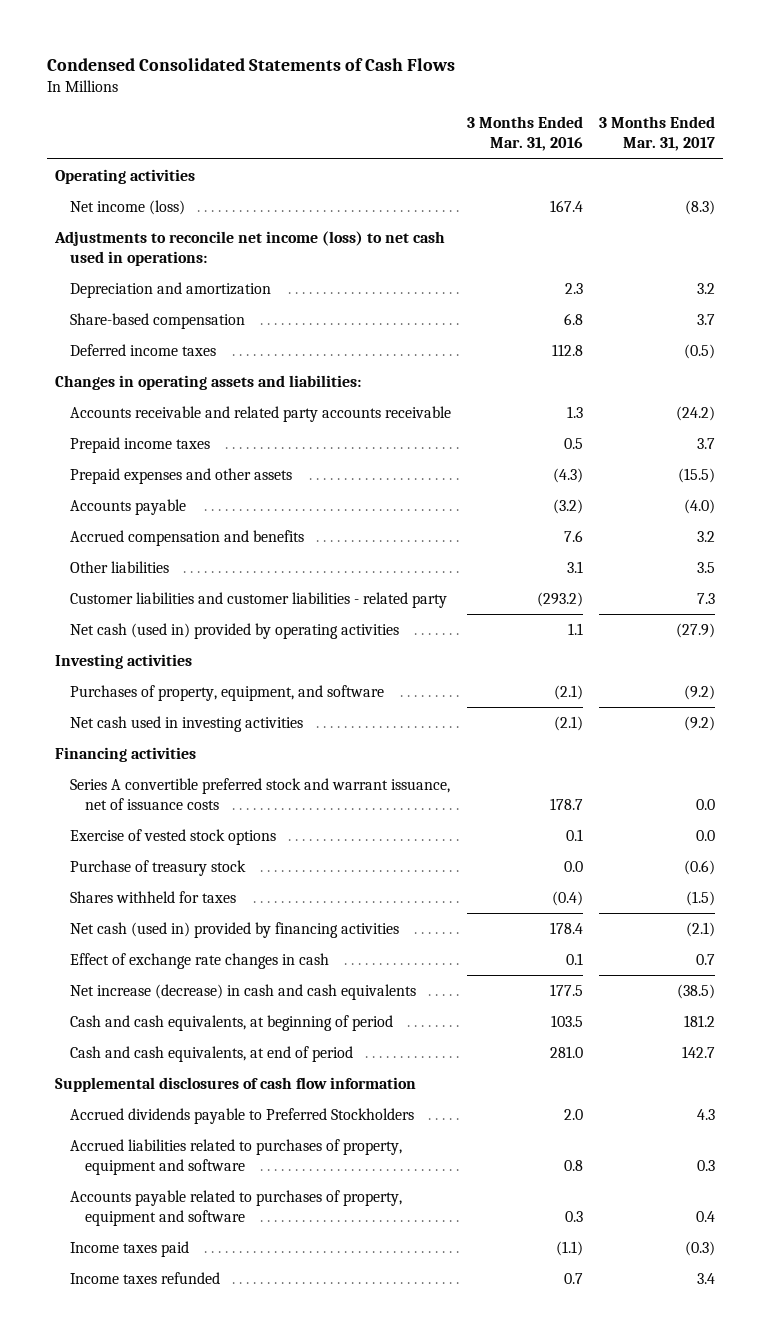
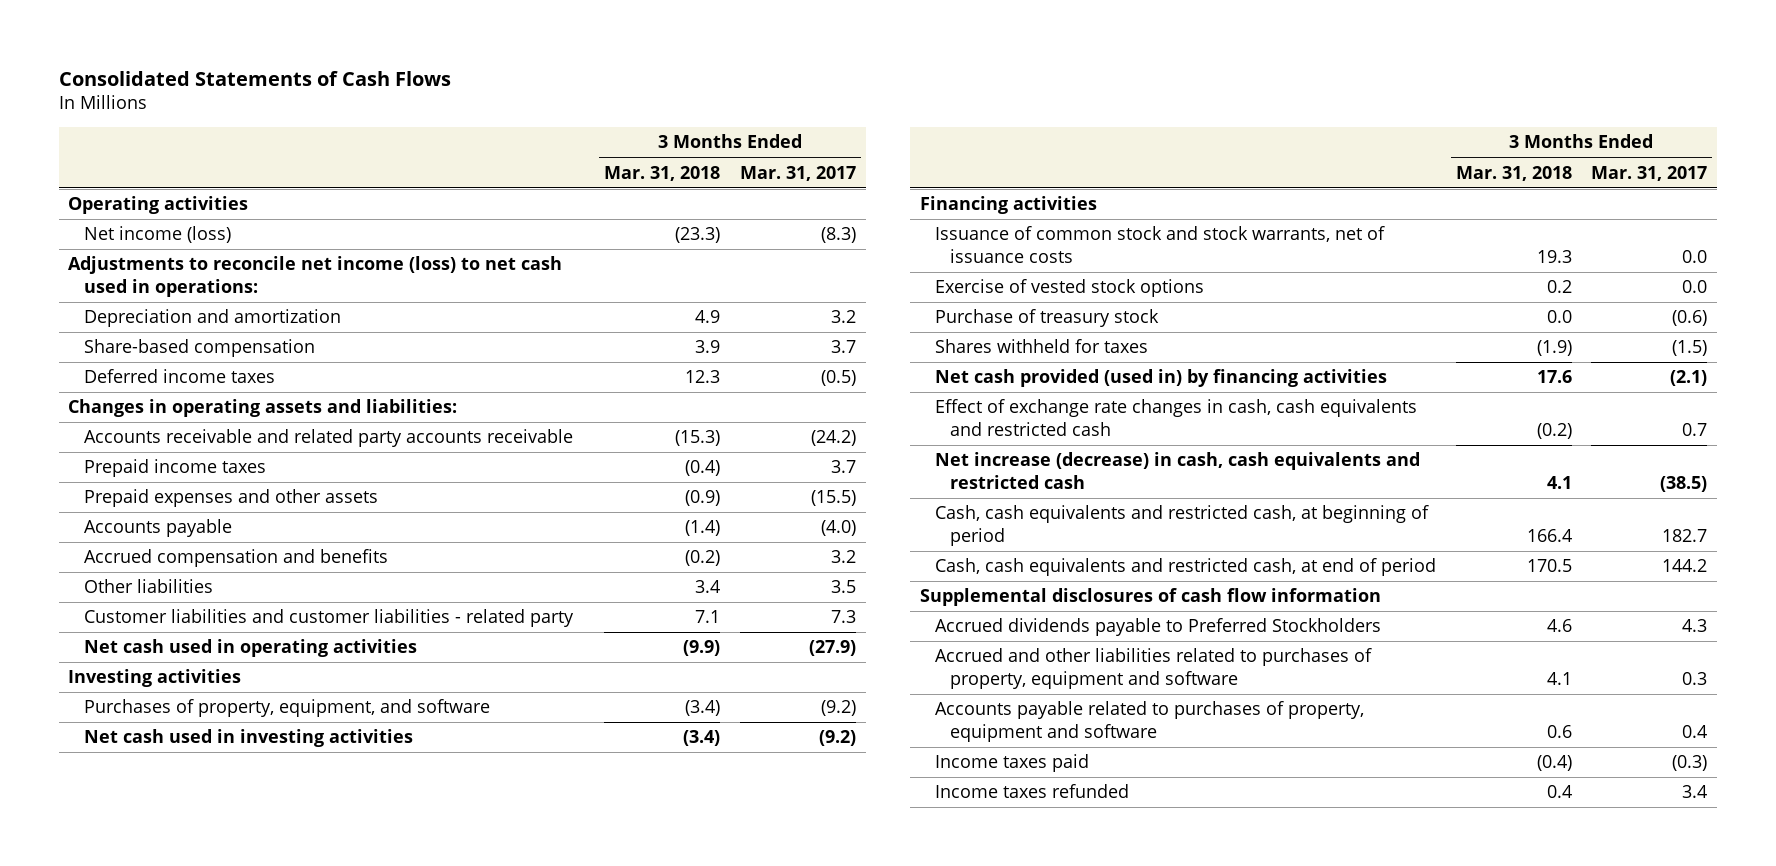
- Condensed Consolidated Statements of Cash Flows
+ Consolidated Statements of Cash Flows
- | 3 Months Ended Mar. 31, 2016 | 3 Months Ended Mar. 31, 2017
+ | 3 Months Ended Mar. 31, 2018 | 3 Months Ended Mar. 31, 2017
- Net cash (used in) provided by operating activities | 1.1 | (27.9)
+ Net cash used in operating activities | (9.9) | (27.9)
- Series A convertible preferred stock and warrant issuance, net of issuance costs | 178.7 | 0.0
+ Issuance of common stock and stock warrants, net of issuance costs | 19.3 | 0.0
- Net cash (used in) provided by financing activities | 178.4 | (2.1)
- Effect of exchange rate changes in cash | 0.1 | 0.7
- Net increase (decrease) in cash and cash equivalents | 177.5 | (38.5)
- Cash and cash equivalents, at beginning of period | 103.5 | 181.2
- Cash and cash equivalents, at end of period | 281.0 | 142.7
+ Net cash provided (used in) by financing activities | 17.6 | (2.1)
+ Effect of exchange rate changes in cash, cash equivalents and restricted cash | (0.2) | 0.7
+ Net increase (decrease) in cash, cash equivalents and restricted cash | 4.1 | (38.5)
+ Cash, cash equivalents and restricted cash, at beginning of period | 166.4 | 182.7
+ Cash, cash equivalents and restricted cash, at end of period | 170.5 | 144.2
- Accrued liabilities related to purchases of property, equipment and software | 0.8 | 0.3
+ Accrued and other liabilities related to purchases of property, equipment and software | 4.1 | 0.3

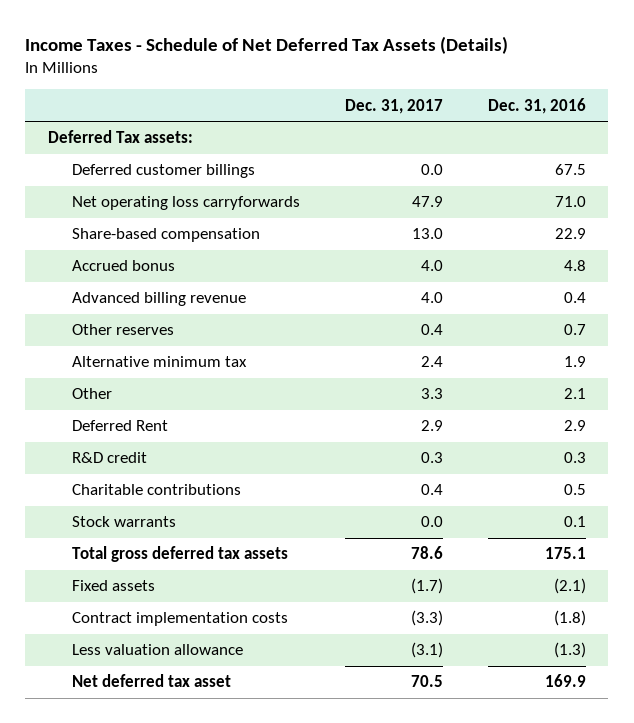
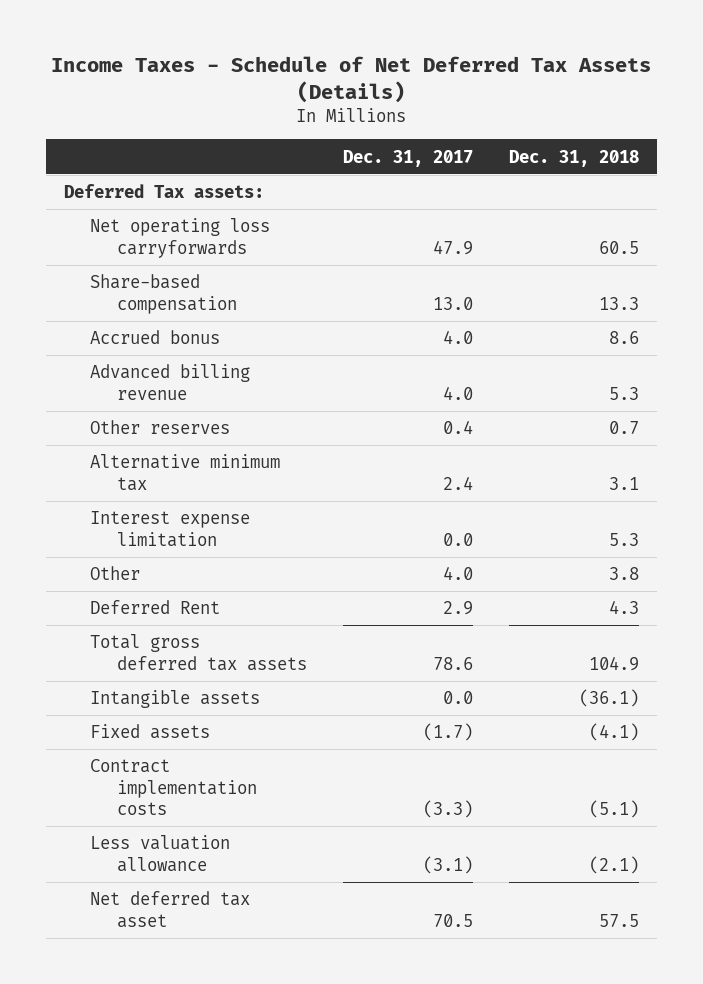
- | Dec. 31, 2017 | Dec. 31, 2016
+ | Dec. 31, 2017 | Dec. 31, 2018
- Deferred customer billings | 0.0 | 67.5
- Other | 3.3 | 2.1
+ Interest expense limitation | 0.0 | 5.3
+ Other | 4.0 | 3.8
- R&D credit | 0.3 | 0.3
- Charitable contributions | 0.4 | 0.5
- Stock warrants | 0.0 | 0.1
+ Intangible assets | 0.0 | (36.1)

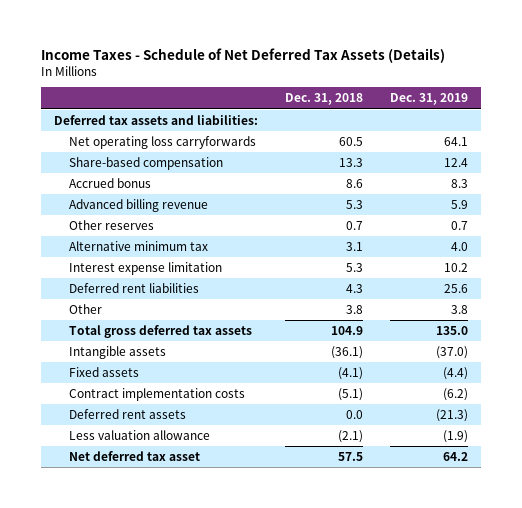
- | Dec. 31, 2017 | Dec. 31, 2018
+ | Dec. 31, 2018 | Dec. 31, 2019
- Deferred Tax assets:
+ Deferred tax assets and liabilities:
+ Deferred rent liabilities | 4.3 | 25.6
- Deferred Rent | 2.9 | 4.3
+ Deferred rent assets | 0.0 | (21.3)

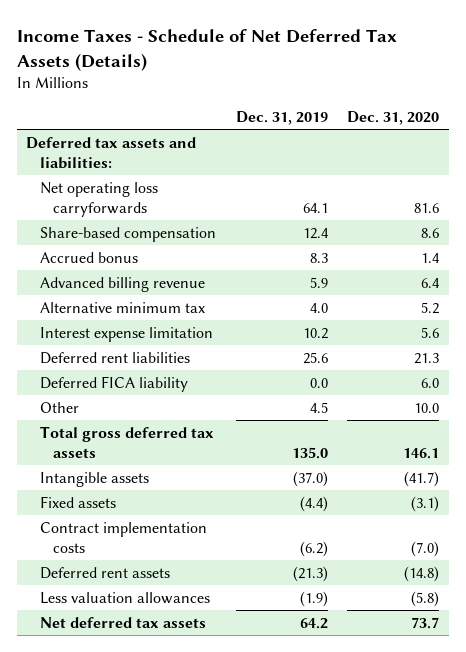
- | Dec. 31, 2018 | Dec. 31, 2019
+ | Dec. 31, 2019 | Dec. 31, 2020
- Other reserves | 0.7 | 0.7
- Other | 3.8 | 3.8
+ Deferred FICA liability | 0.0 | 6.0
+ Other | 4.5 | 10.0
- Less valuation allowance | (2.1) | (1.9)
- Net deferred tax asset | 57.5 | 64.2
+ Less valuation allowances | (1.9) | (5.8)
+ Net deferred tax assets | 64.2 | 73.7

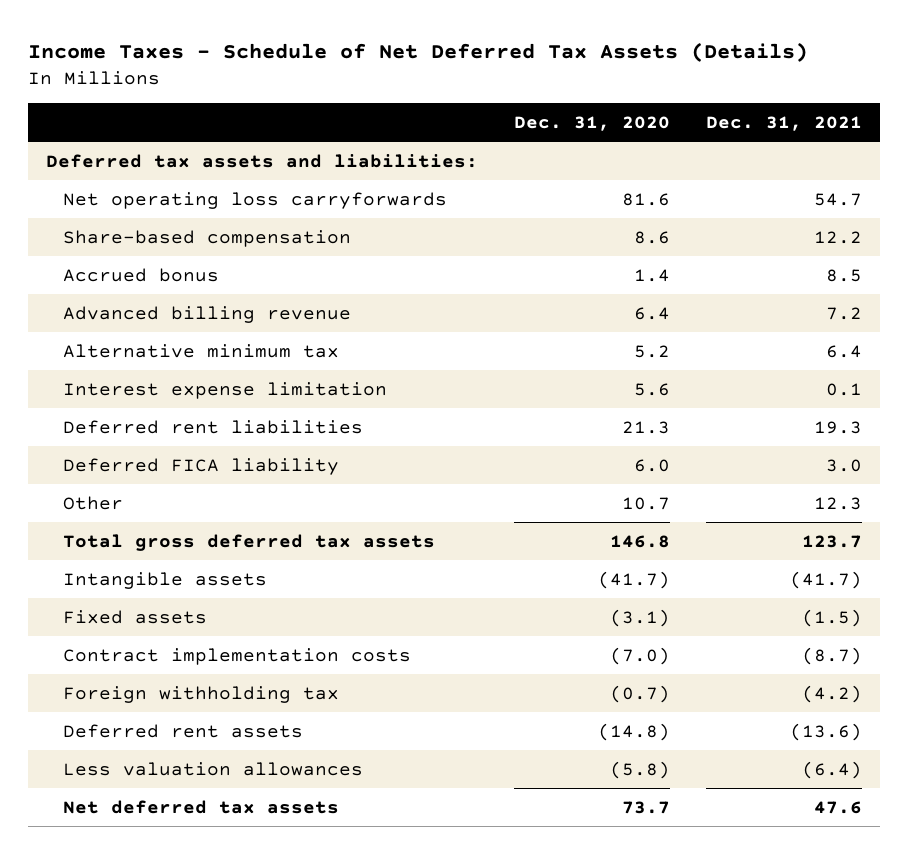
- | Dec. 31, 2019 | Dec. 31, 2020
+ | Dec. 31, 2020 | Dec. 31, 2021
- Other | 4.5 | 10.0
- Total gross deferred tax assets | 135.0 | 146.1
+ Other | 10.7 | 12.3
+ Total gross deferred tax assets | 146.8 | 123.7
+ Foreign withholding tax | (0.7) | (4.2)

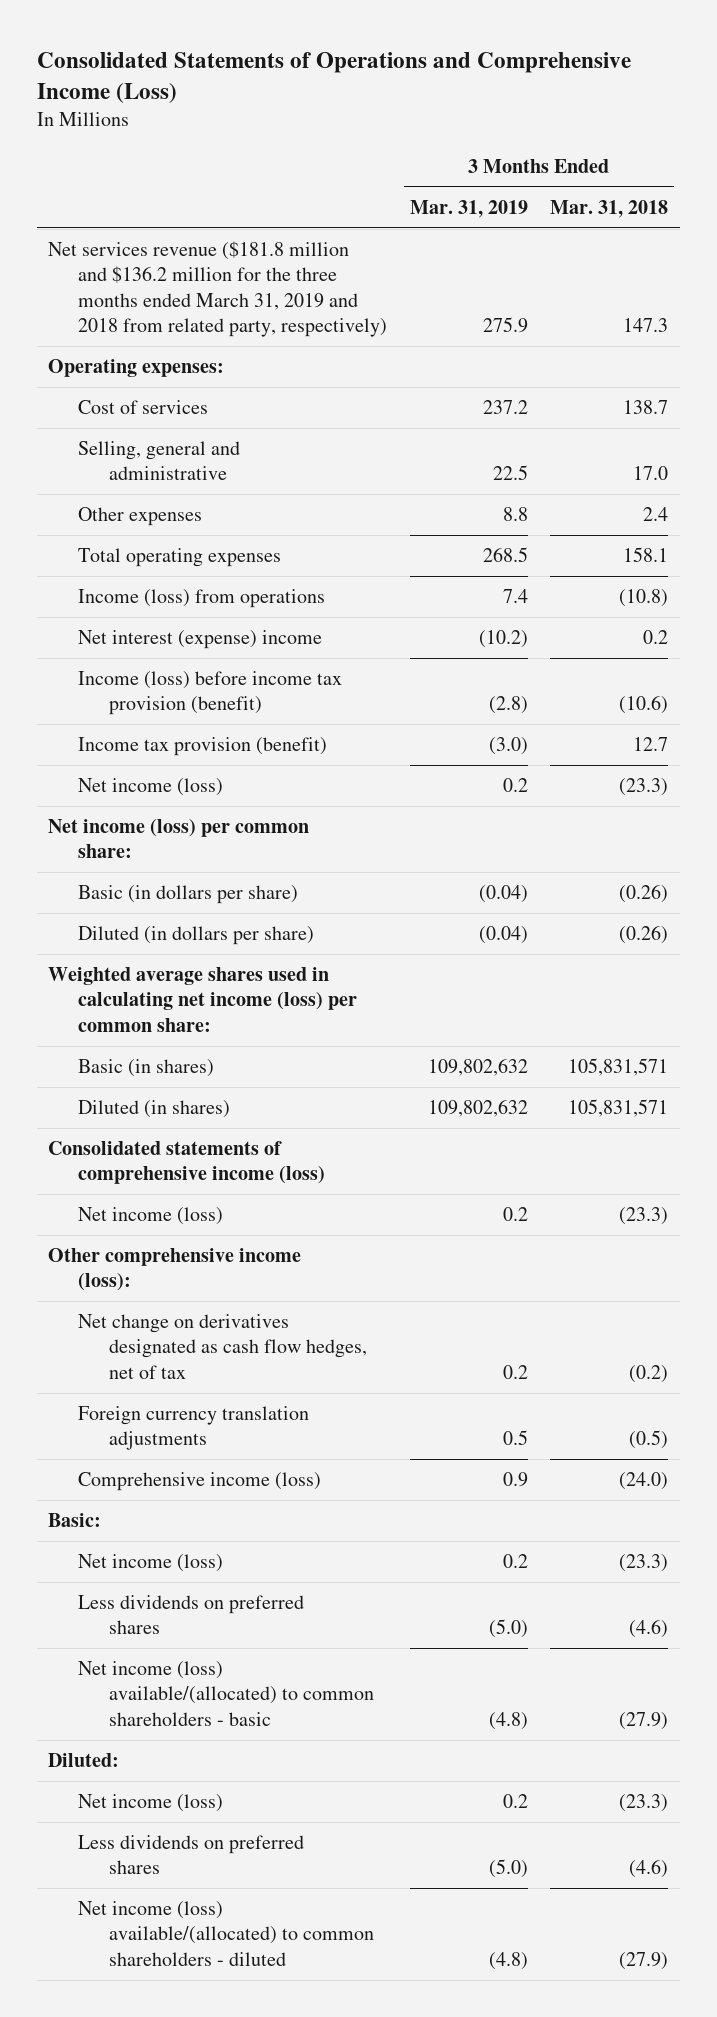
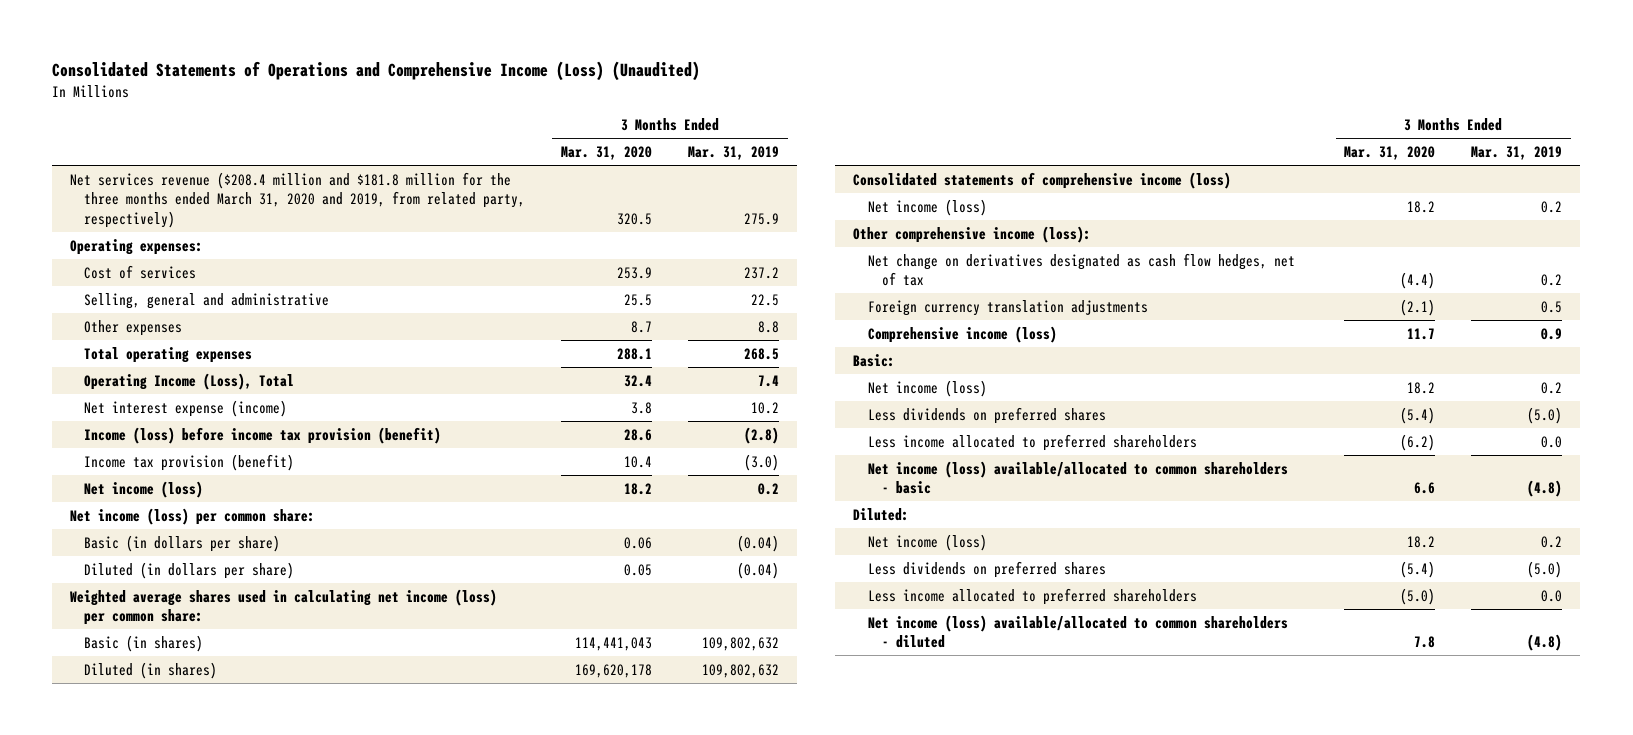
- Consolidated Statements of Operations and Comprehensive Income (Loss)
+ Consolidated Statements of Operations and Comprehensive Income (Loss) (Unaudited)
- | 3 Months Ended Mar. 31, 2019 | 3 Months Ended Mar. 31, 2018
+ | 3 Months Ended Mar. 31, 2020 | 3 Months Ended Mar. 31, 2019
- Net services revenue ($181.8 million and $136.2 million for the three months ended March 31, 2019 and 2018 from related party, respectively) | 275.9 | 147.3
+ Net services revenue ($208.4 million and $181.8 million for the three months ended March 31, 2020 and 2019, from related party, respectively) | 320.5 | 275.9
- Income (loss) from operations | 7.4 | (10.8)
- Net interest (expense) income | (10.2) | 0.2
+ Operating Income (Loss), Total | 32.4 | 7.4
+ Net interest expense (income) | 3.8 | 10.2
- Net income (loss) available/(allocated) to common shareholders - basic | (4.8) | (27.9)
+ Less income allocated to preferred shareholders | (6.2) | 0.0
+ Net income (loss) available/allocated to common shareholders - basic | 6.6 | (4.8)
- Net income (loss) available/(allocated) to common shareholders - diluted | (4.8) | (27.9)
+ Less income allocated to preferred shareholders | (5.0) | 0.0
+ Net income (loss) available/allocated to common shareholders - diluted | 7.8 | (4.8)

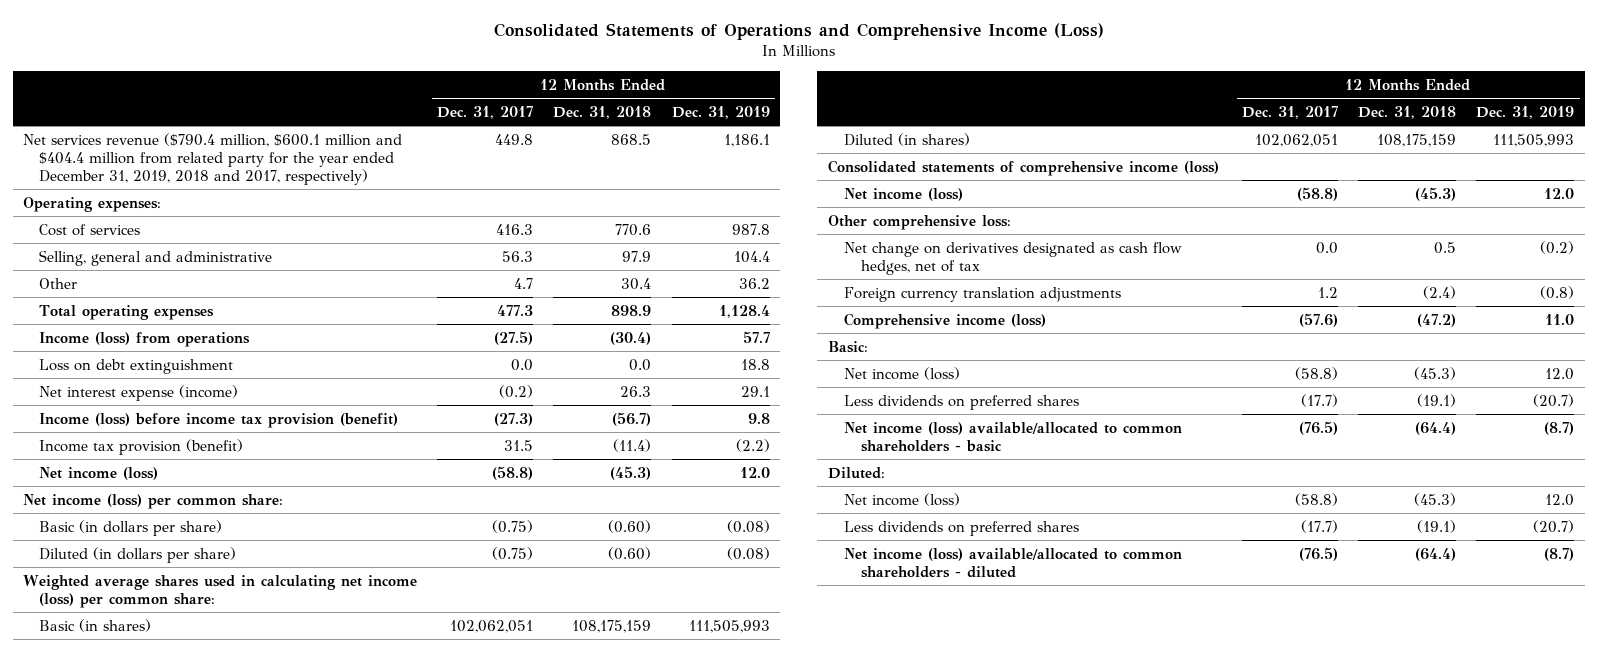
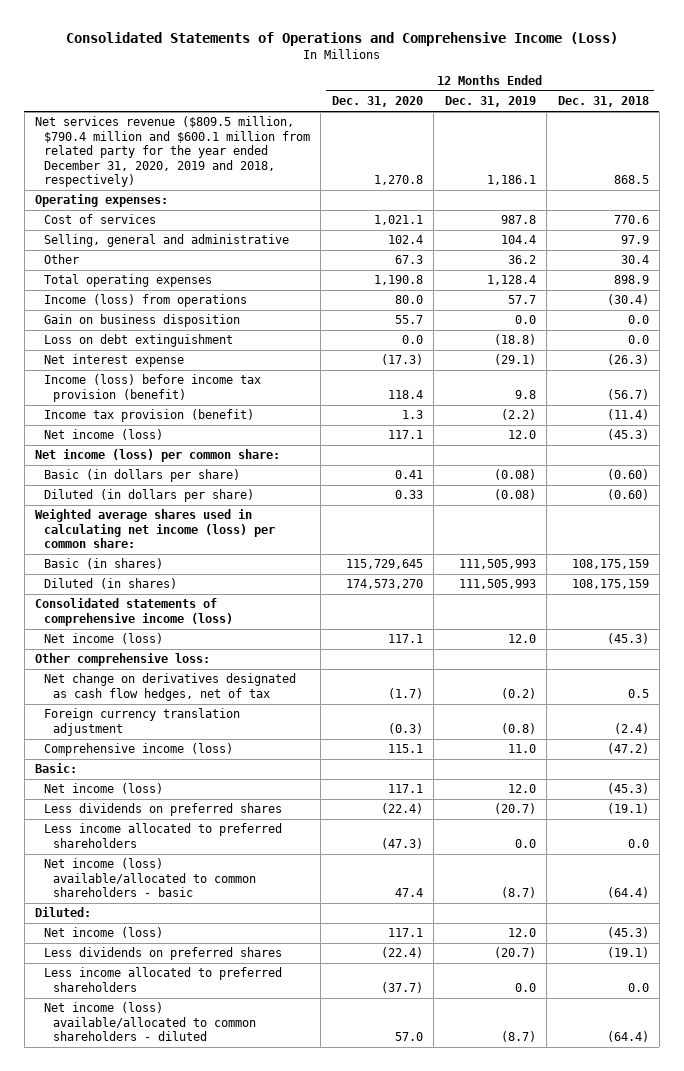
- | 12 Months Ended Dec. 31, 2017 | 12 Months Ended Dec. 31, 2018 | 12 Months Ended Dec. 31, 2019
+ | 12 Months Ended Dec. 31, 2020 | 12 Months Ended Dec. 31, 2019 | 12 Months Ended Dec. 31, 2018
- Net services revenue ($790.4 million, $600.1 million and $404.4 million from related party for the year ended December 31, 2019, 2018 and 2017, respectively) | 449.8 | 868.5 | 1,186.1
+ Net services revenue ($809.5 million, $790.4 million and $600.1 million from related party for the year ended December 31, 2020, 2019 and 2018, respectively) | 1,270.8 | 1,186.1 | 868.5
- Loss on debt extinguishment | 0.0 | 0.0 | 18.8
- Net interest expense (income) | (0.2) | 26.3 | 29.1
+ Gain on business disposition | 55.7 | 0.0 | 0.0
+ Loss on debt extinguishment | 0.0 | (18.8) | 0.0
+ Net interest expense | (17.3) | (29.1) | (26.3)
- Foreign currency translation adjustments | 1.2 | (2.4) | (0.8)
+ Foreign currency translation adjustment | (0.3) | (0.8) | (2.4)
+ Less income allocated to preferred shareholders | (47.3) | 0.0 | 0.0
+ Less income allocated to preferred shareholders | (37.7) | 0.0 | 0.0

